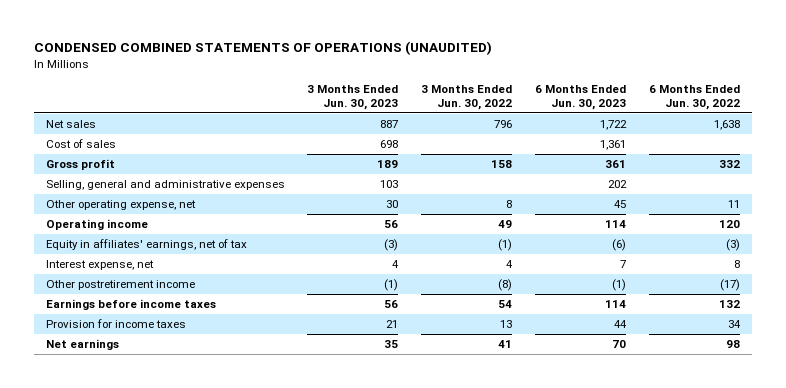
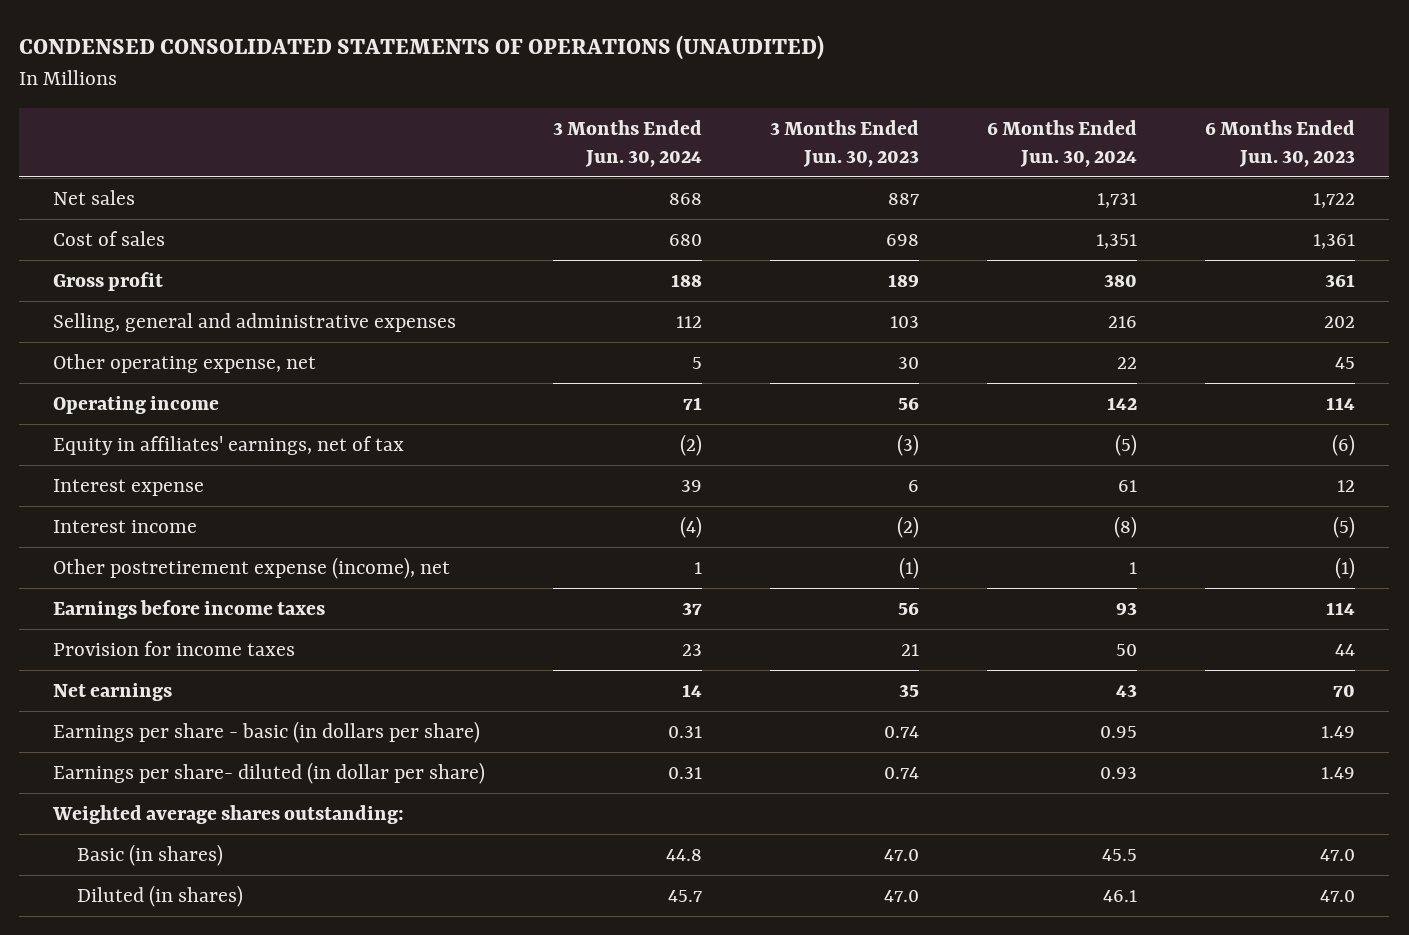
- CONDENSED COMBINED STATEMENTS OF OPERATIONS (UNAUDITED)
+ CONDENSED CONSOLIDATED STATEMENTS OF OPERATIONS (UNAUDITED)
- | 3 Months Ended Jun. 30, 2023 | 3 Months Ended Jun. 30, 2022 | 6 Months Ended Jun. 30, 2023 | 6 Months Ended Jun. 30, 2022
+ | 3 Months Ended Jun. 30, 2024 | 3 Months Ended Jun. 30, 2023 | 6 Months Ended Jun. 30, 2024 | 6 Months Ended Jun. 30, 2023
- Interest expense, net | 4 | 4 | 7 | 8
- Other postretirement income | (1) | (8) | (1) | (17)
+ Interest expense | 39 | 6 | 61 | 12
+ Interest income | (4) | (2) | (8) | (5)
+ Other postretirement expense (income), net | 1 | (1) | 1 | (1)
+ Earnings per share - basic (in dollars per share) | 0.31 | 0.74 | 0.95 | 1.49
+ Earnings per share- diluted (in dollar per share) | 0.31 | 0.74 | 0.93 | 1.49
+ Weighted average shares outstanding:
+ Basic (in shares) | 44.8 | 47.0 | 45.5 | 47.0
+ Diluted (in shares) | 45.7 | 47.0 | 46.1 | 47.0

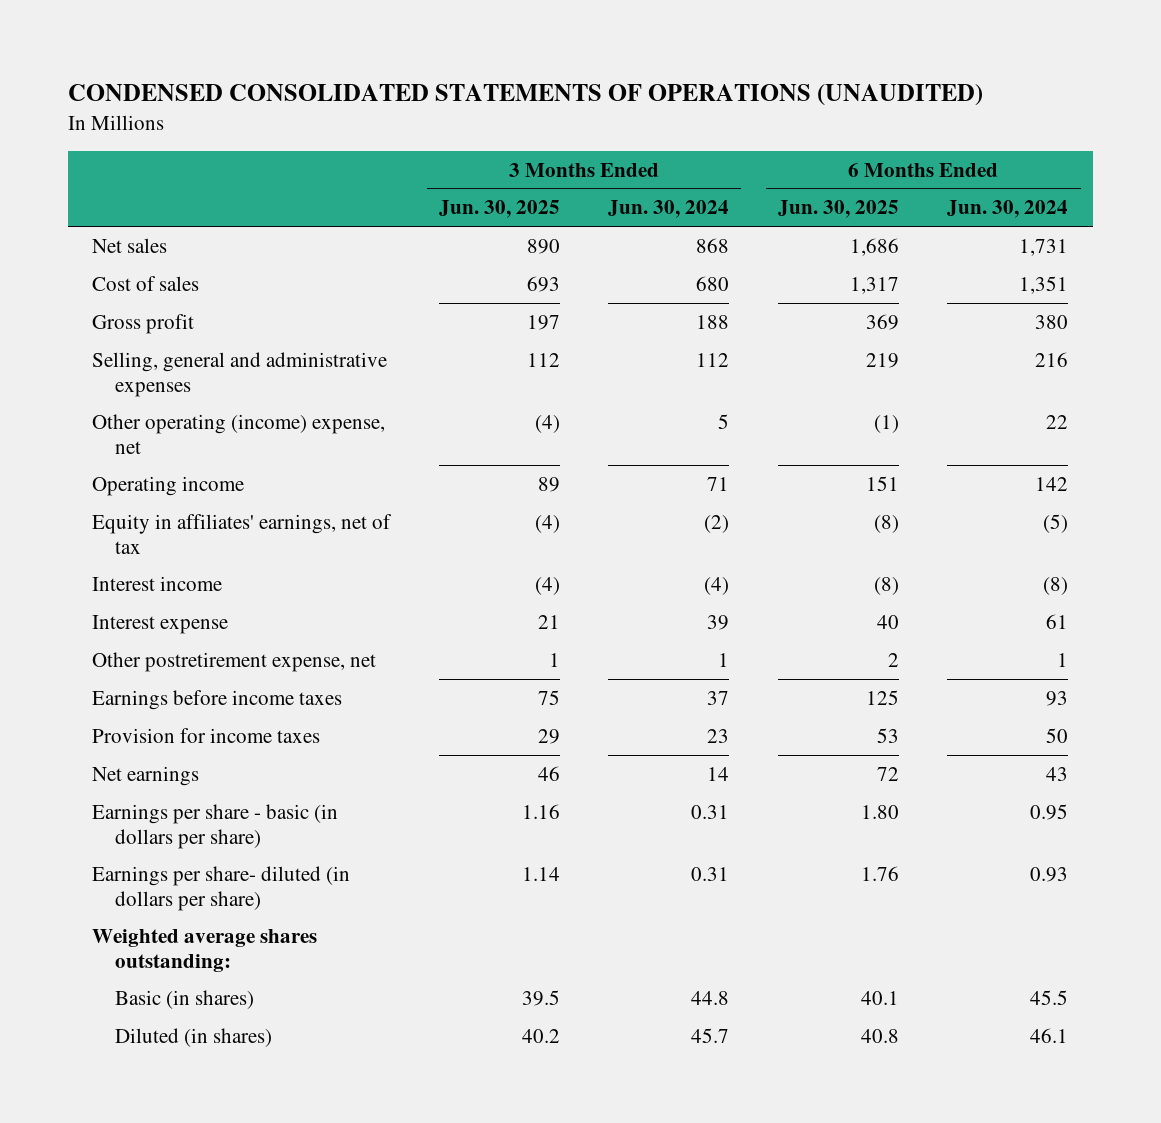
- | 3 Months Ended Jun. 30, 2024 | 3 Months Ended Jun. 30, 2023 | 6 Months Ended Jun. 30, 2024 | 6 Months Ended Jun. 30, 2023
+ | 3 Months Ended Jun. 30, 2025 | 3 Months Ended Jun. 30, 2024 | 6 Months Ended Jun. 30, 2025 | 6 Months Ended Jun. 30, 2024
- Other operating expense, net | 5 | 30 | 22 | 45
+ Other operating (income) expense, net | (4) | 5 | (1) | 22
- Other postretirement expense (income), net | 1 | (1) | 1 | (1)
moved down: Interest expense | 21 | 39 | 40 | 61
+ Other postretirement expense, net | 1 | 1 | 2 | 1
- Earnings per share- diluted (in dollar per share) | 0.31 | 0.74 | 0.93 | 1.49
+ Earnings per share- diluted (in dollars per share) | 1.14 | 0.31 | 1.76 | 0.93

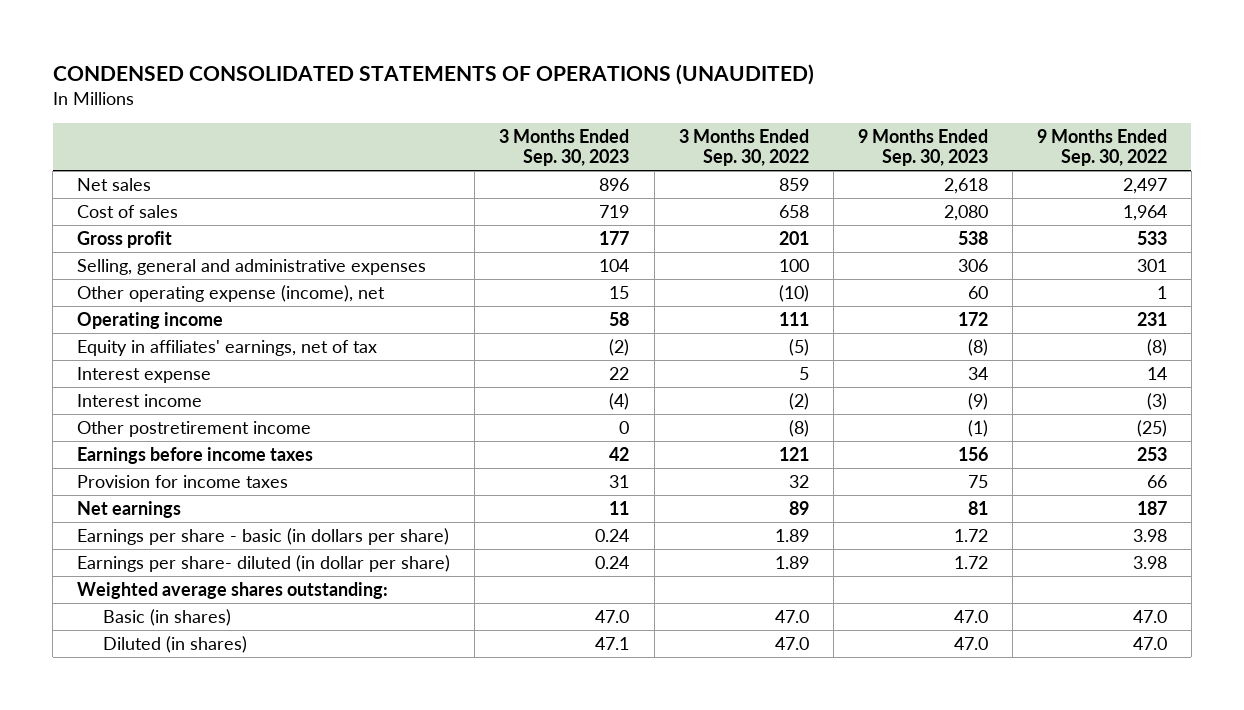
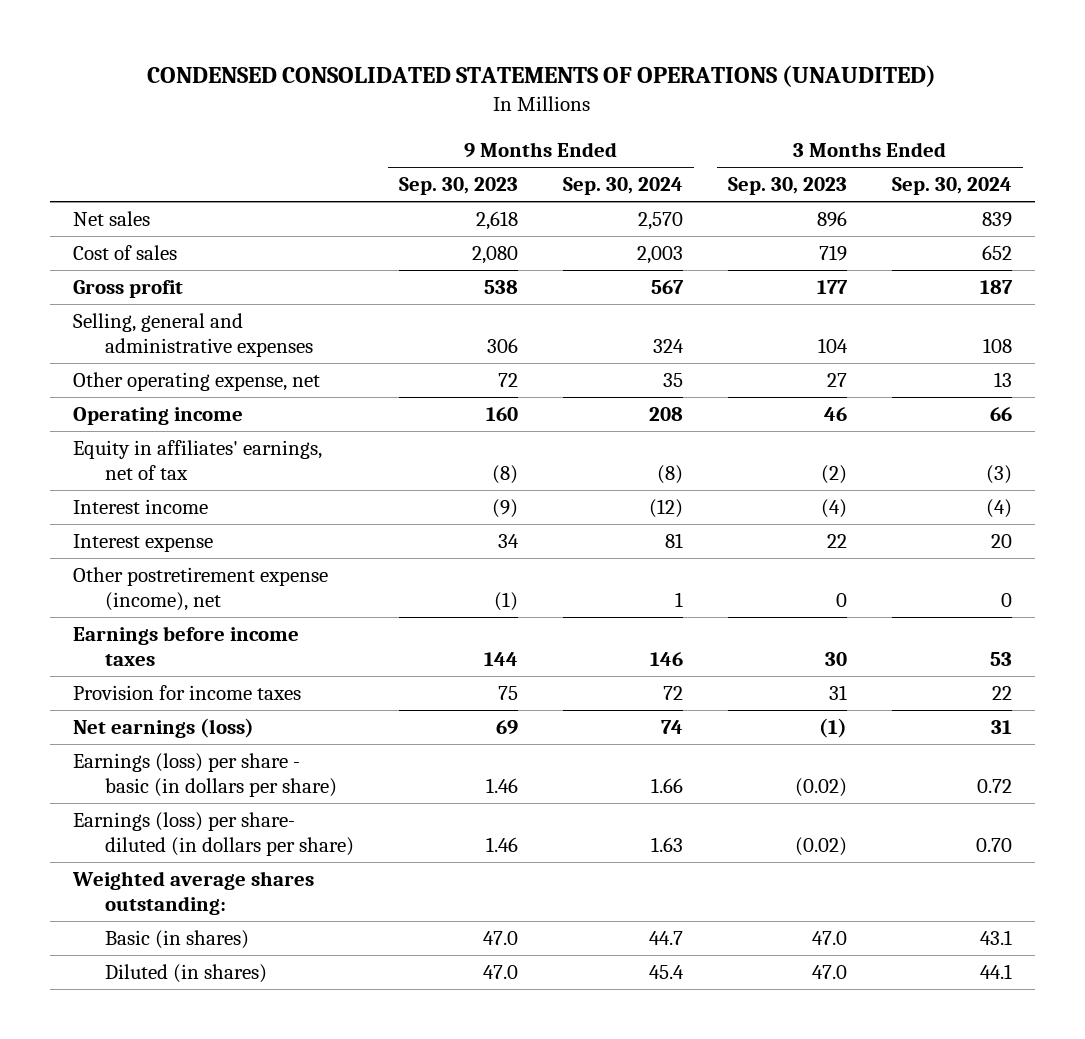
- | 3 Months Ended Sep. 30, 2023 | 3 Months Ended Sep. 30, 2022 | 9 Months Ended Sep. 30, 2023 | 9 Months Ended Sep. 30, 2022
+ | 9 Months Ended Sep. 30, 2023 | 9 Months Ended Sep. 30, 2024 | 3 Months Ended Sep. 30, 2023 | 3 Months Ended Sep. 30, 2024
- Other operating expense (income), net | 15 | (10) | 60 | 1
- Operating income | 58 | 111 | 172 | 231
+ Other operating expense, net | 72 | 35 | 27 | 13
+ Operating income | 160 | 208 | 46 | 66
- Other postretirement income | 0 | (8) | (1) | (25)
- Earnings before income taxes | 42 | 121 | 156 | 253
moved down: Interest expense | 34 | 81 | 22 | 20
+ Other postretirement expense (income), net | (1) | 1 | 0 | 0
+ Earnings before income taxes | 144 | 146 | 30 | 53
- Net earnings | 11 | 89 | 81 | 187
- Earnings per share - basic (in dollars per share) | 0.24 | 1.89 | 1.72 | 3.98
- Earnings per share- diluted (in dollar per share) | 0.24 | 1.89 | 1.72 | 3.98
+ Net earnings (loss) | 69 | 74 | (1) | 31
+ Earnings (loss) per share - basic (in dollars per share) | 1.46 | 1.66 | (0.02) | 0.72
+ Earnings (loss) per share- diluted (in dollars per share) | 1.46 | 1.63 | (0.02) | 0.70
- Diluted (in shares) | 47.1 | 47.0 | 47.0 | 47.0
+ Diluted (in shares) | 47.0 | 45.4 | 47.0 | 44.1

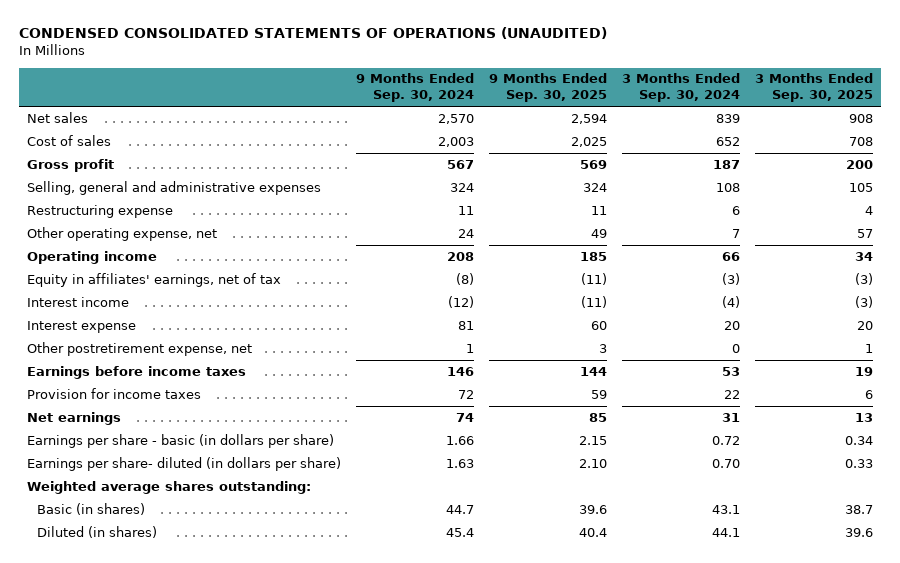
- | 9 Months Ended Sep. 30, 2023 | 9 Months Ended Sep. 30, 2024 | 3 Months Ended Sep. 30, 2023 | 3 Months Ended Sep. 30, 2024
+ | 9 Months Ended Sep. 30, 2024 | 9 Months Ended Sep. 30, 2025 | 3 Months Ended Sep. 30, 2024 | 3 Months Ended Sep. 30, 2025
- Other operating expense, net | 72 | 35 | 27 | 13
+ Restructuring expense | 11 | 11 | 6 | 4
+ Other operating expense, net | 24 | 49 | 7 | 57
- Other postretirement expense (income), net | (1) | 1 | 0 | 0
+ Other postretirement expense, net | 1 | 3 | 0 | 1
- Net earnings (loss) | 69 | 74 | (1) | 31
- Earnings (loss) per share - basic (in dollars per share) | 1.46 | 1.66 | (0.02) | 0.72
- Earnings (loss) per share- diluted (in dollars per share) | 1.46 | 1.63 | (0.02) | 0.70
+ Net earnings | 74 | 85 | 31 | 13
+ Earnings per share - basic (in dollars per share) | 1.66 | 2.15 | 0.72 | 0.34
+ Earnings per share- diluted (in dollars per share) | 1.63 | 2.10 | 0.70 | 0.33

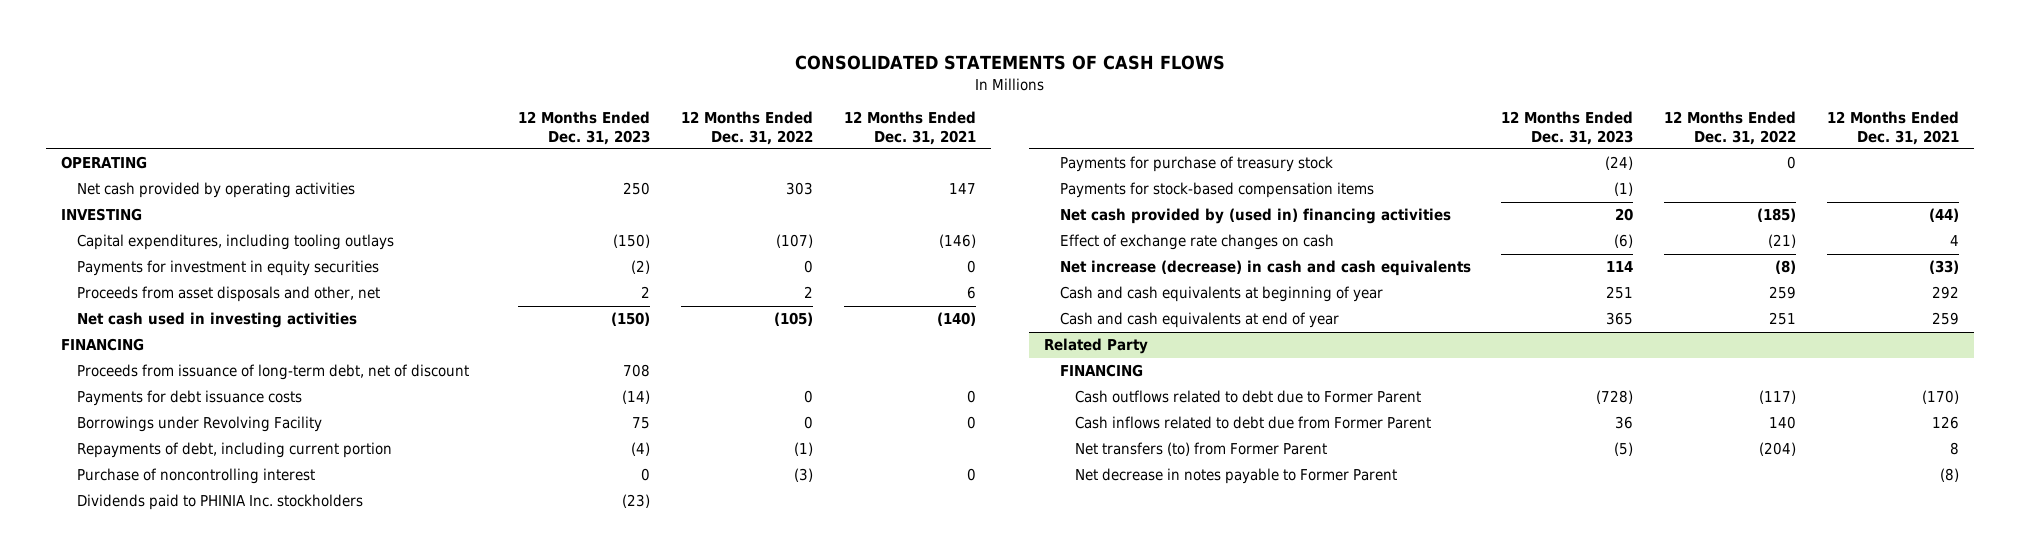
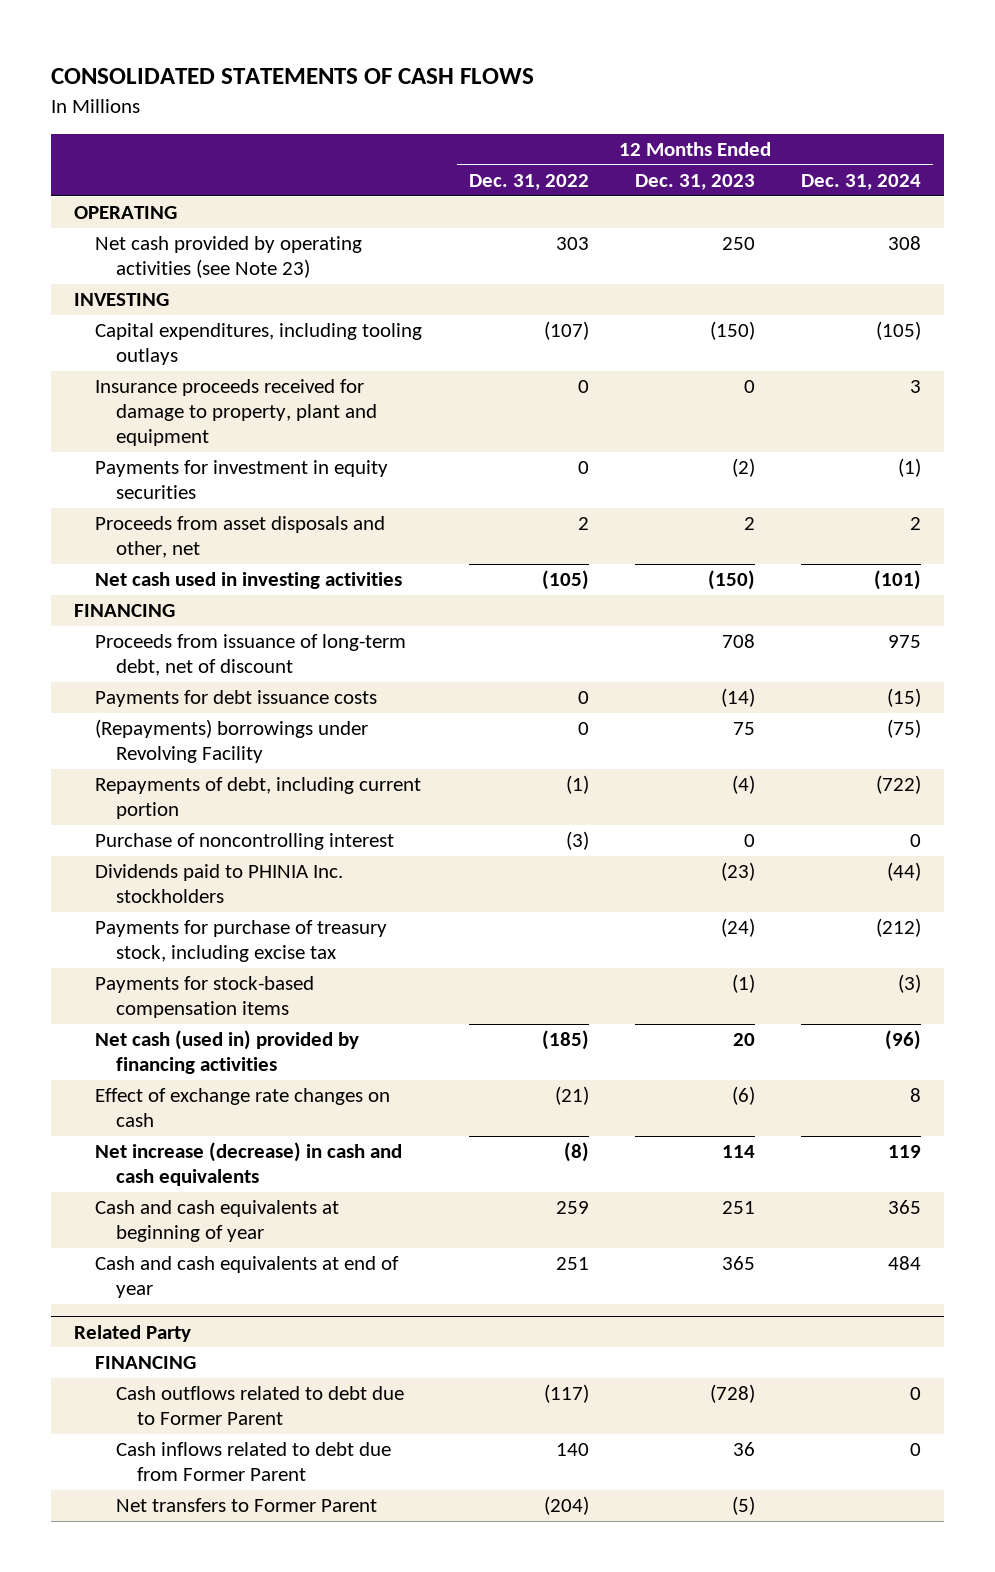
- | 12 Months Ended Dec. 31, 2023 | 12 Months Ended Dec. 31, 2022 | 12 Months Ended Dec. 31, 2021
+ | 12 Months Ended Dec. 31, 2022 | 12 Months Ended Dec. 31, 2023 | 12 Months Ended Dec. 31, 2024
- Net cash provided by operating activities | 250 | 303 | 147
+ Net cash provided by operating activities (see Note 23) | 303 | 250 | 308
+ Insurance proceeds received for damage to property, plant and equipment | 0 | 0 | 3
- Borrowings under Revolving Facility | 75 | 0 | 0
+ (Repayments) borrowings under Revolving Facility | 0 | 75 | (75)
- Payments for purchase of treasury stock | (24) | 0 |
+ Payments for purchase of treasury stock, including excise tax | | (24) | (212)
- Net cash provided by (used in) financing activities | 20 | (185) | (44)
+ Net cash (used in) provided by financing activities | (185) | 20 | (96)
@ Related Party
- Net transfers (to) from Former Parent | (5) | (204) | 8
- Net decrease in notes payable to Former Parent | | | (8)
+ Net transfers to Former Parent | (204) | (5) |

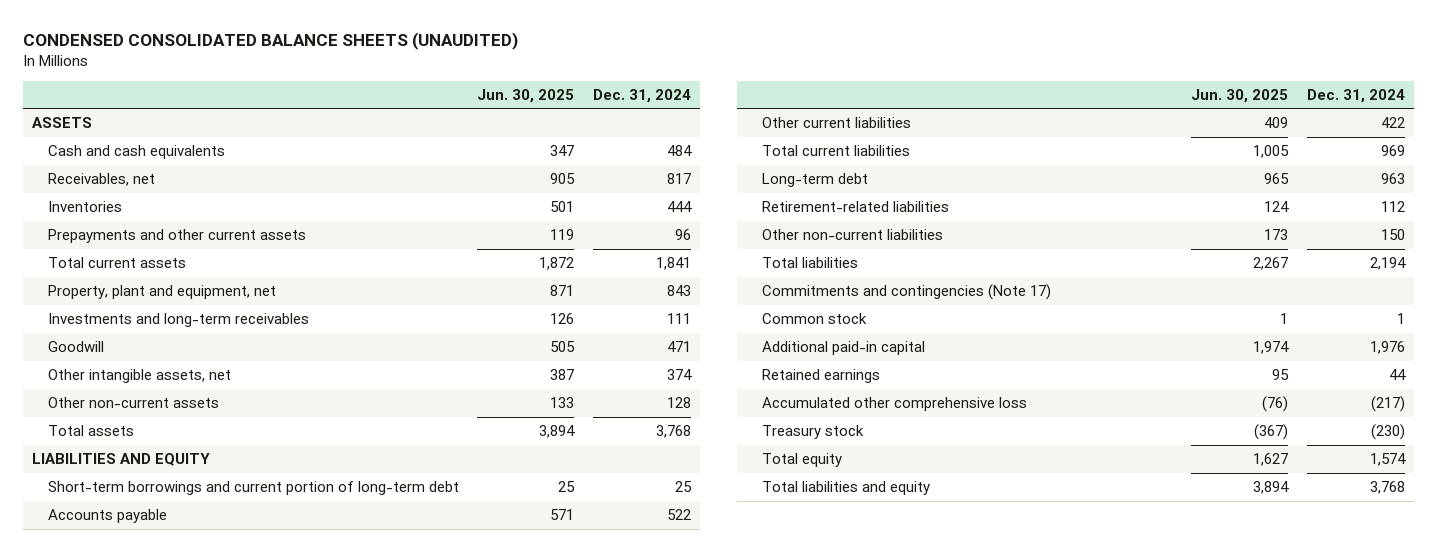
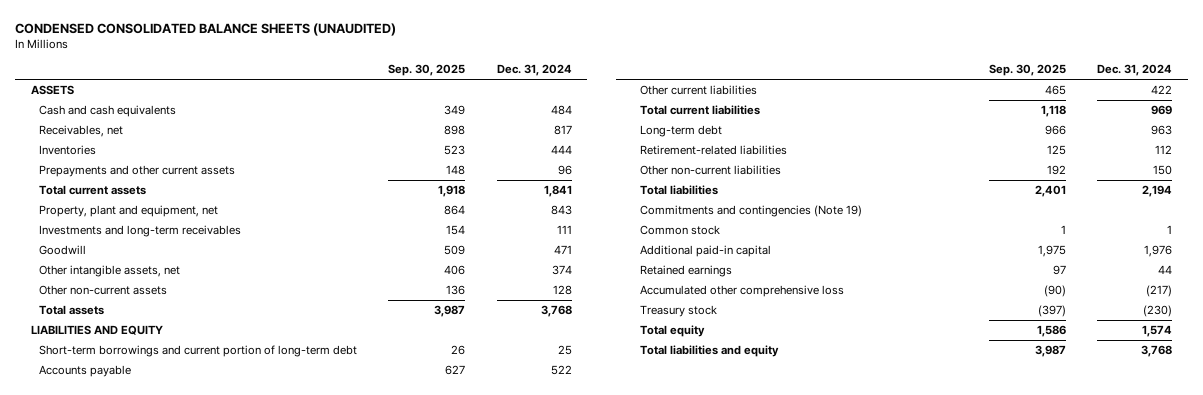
- | Jun. 30, 2025 | Dec. 31, 2024
+ | Sep. 30, 2025 | Dec. 31, 2024
- Commitments and contingencies (Note 17)
+ Commitments and contingencies (Note 19)

